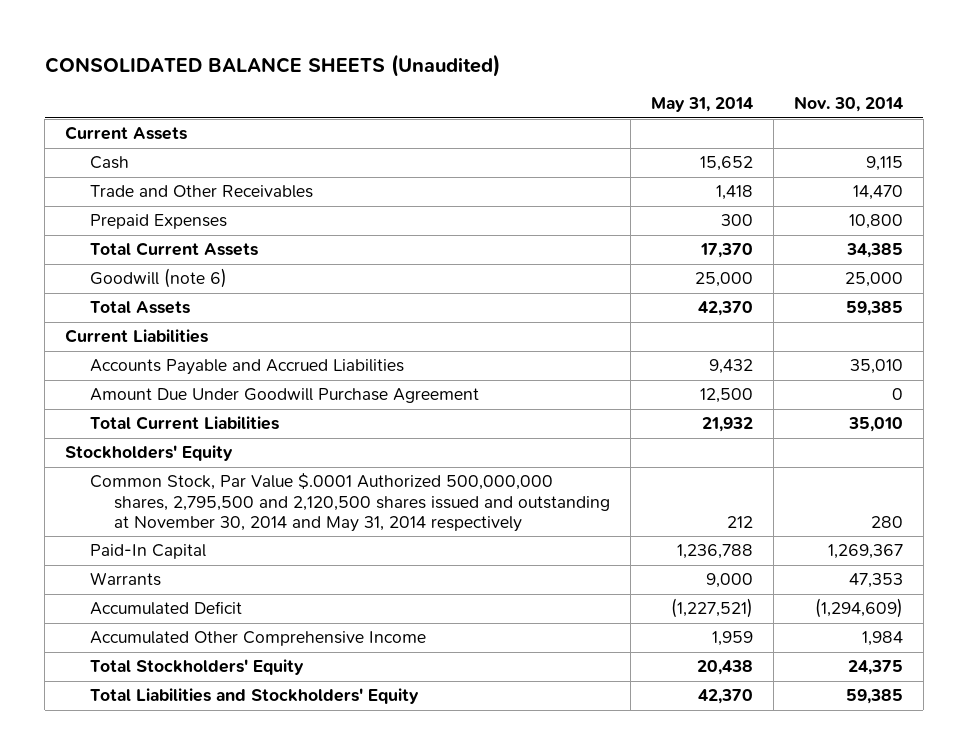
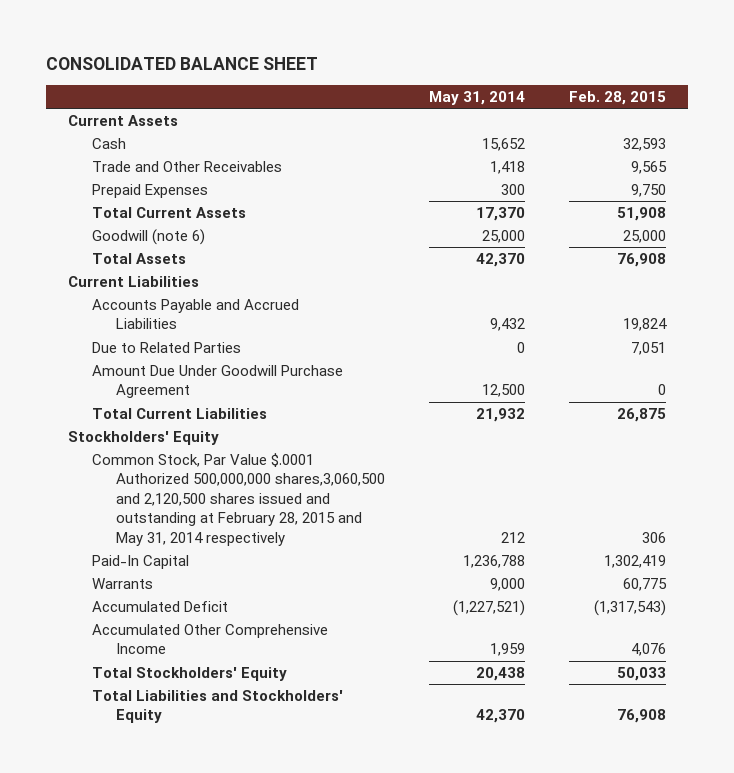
- CONSOLIDATED BALANCE SHEETS (Unaudited)
+ CONSOLIDATED BALANCE SHEET
- | May 31, 2014 | Nov. 30, 2014
+ | May 31, 2014 | Feb. 28, 2015
+ Due to Related Parties | 0 | 7,051
- Common Stock, Par Value $.0001 Authorized 500,000,000 shares, 2,795,500 and 2,120,500 shares issued and outstanding at November 30, 2014 and May 31, 2014 respectively | 212 | 280
+ Common Stock, Par Value $.0001 Authorized 500,000,000 shares,3,060,500 and 2,120,500 shares issued and outstanding at February 28, 2015 and May 31, 2014 respectively | 212 | 306

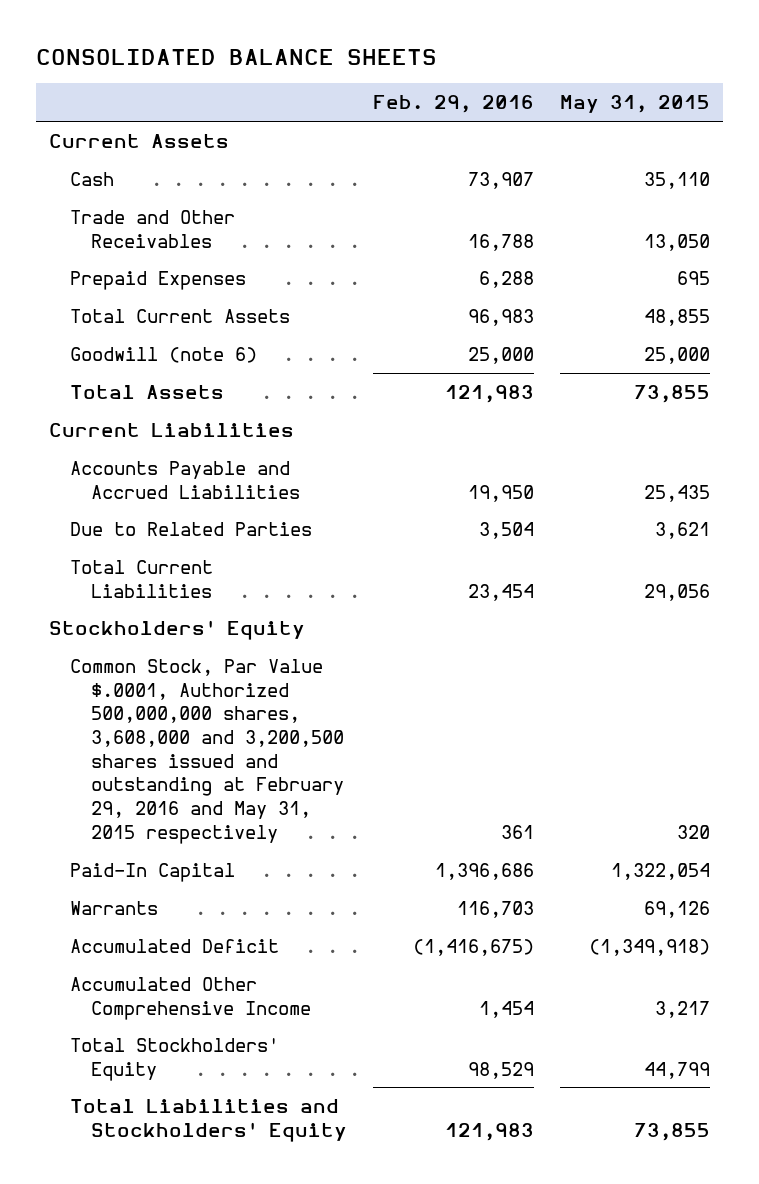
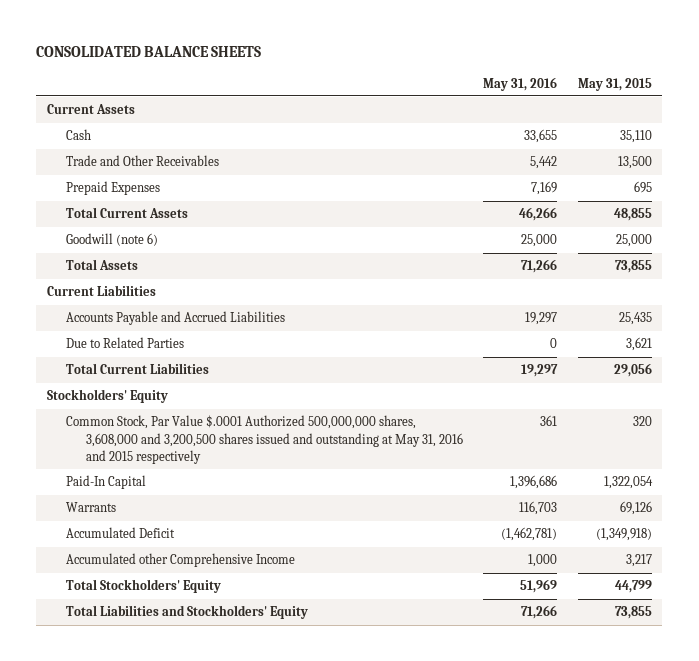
- | Feb. 29, 2016 | May 31, 2015
+ | May 31, 2016 | May 31, 2015
- Trade and Other Receivables | 16,788 | 13,050
+ Trade and Other Receivables | 5,442 | 13,500
- Common Stock, Par Value $.0001, Authorized 500,000,000 shares, 3,608,000 and 3,200,500 shares issued and outstanding at February 29, 2016 and May 31, 2015 respectively | 361 | 320
+ Common Stock, Par Value $.0001 Authorized 500,000,000 shares, 3,608,000 and 3,200,500 shares issued and outstanding at May 31, 2016 and 2015 respectively | 361 | 320
- Accumulated Other Comprehensive Income | 1,454 | 3,217
+ Accumulated other Comprehensive Income | 1,000 | 3,217

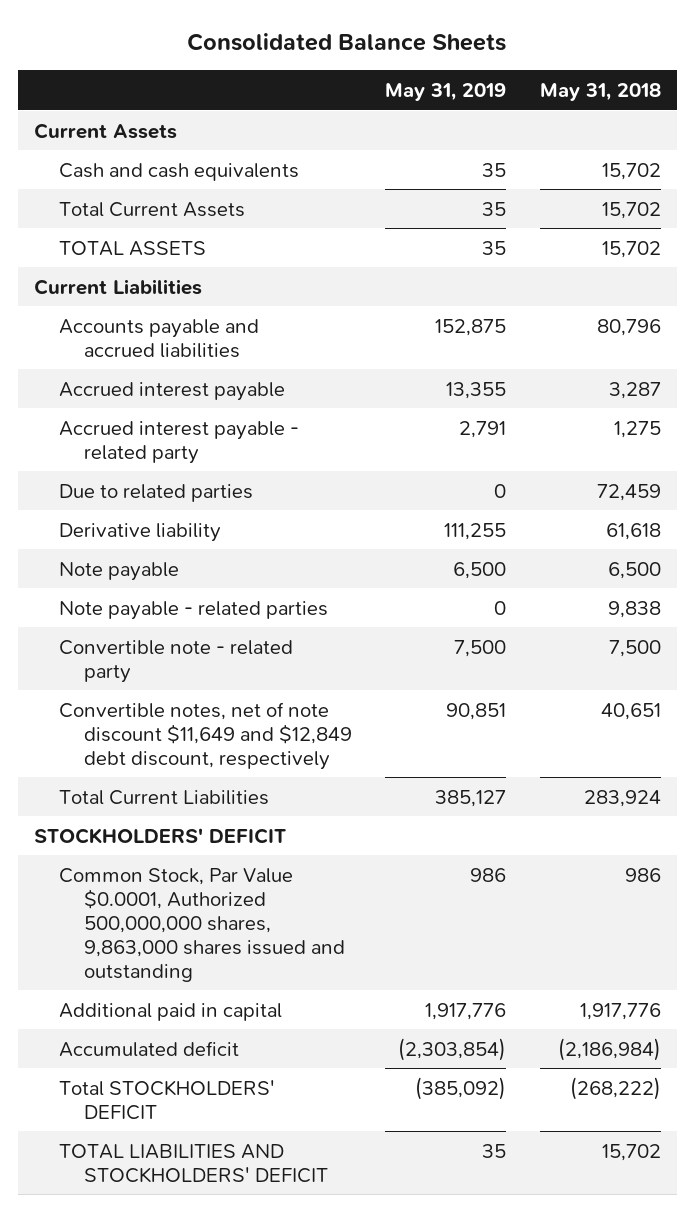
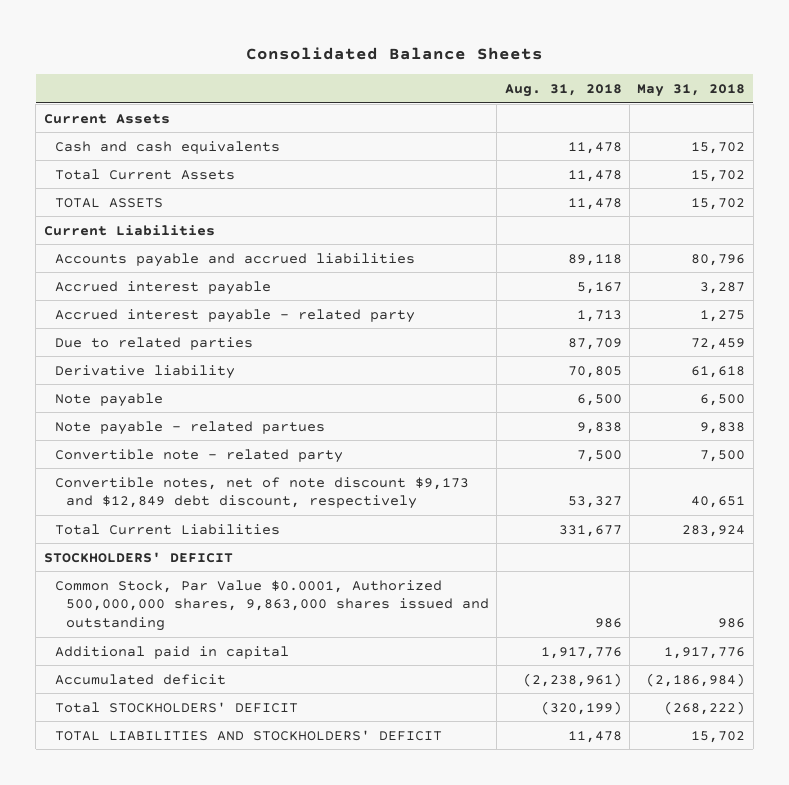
- | May 31, 2019 | May 31, 2018
+ | Aug. 31, 2018 | May 31, 2018
- Note payable - related parties | 0 | 9,838
+ Note payable - related partues | 9,838 | 9,838
- Convertible notes, net of note discount $11,649 and $12,849 debt discount, respectively | 90,851 | 40,651
+ Convertible notes, net of note discount $9,173 and $12,849 debt discount, respectively | 53,327 | 40,651

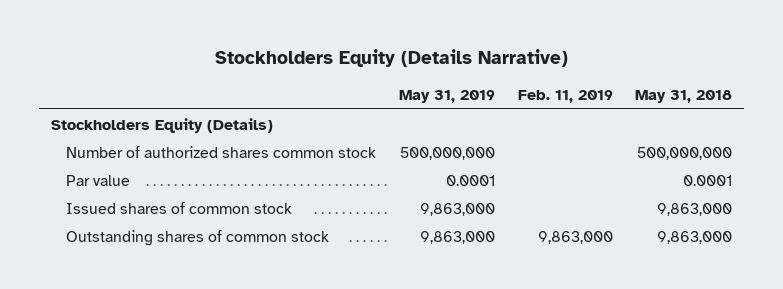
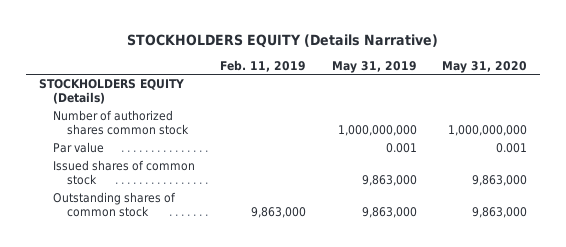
- Stockholders Equity (Details Narrative)
+ STOCKHOLDERS EQUITY (Details Narrative)
- | May 31, 2019 | Feb. 11, 2019 | May 31, 2018
+ | Feb. 11, 2019 | May 31, 2019 | May 31, 2020
- Stockholders Equity (Details)
- Number of authorized shares common stock | 500,000,000 | | 500,000,000
- Par value | 0.0001 | | 0.0001
+ STOCKHOLDERS EQUITY (Details)
+ Number of authorized shares common stock | | 1,000,000,000 | 1,000,000,000
+ Par value | | 0.001 | 0.001

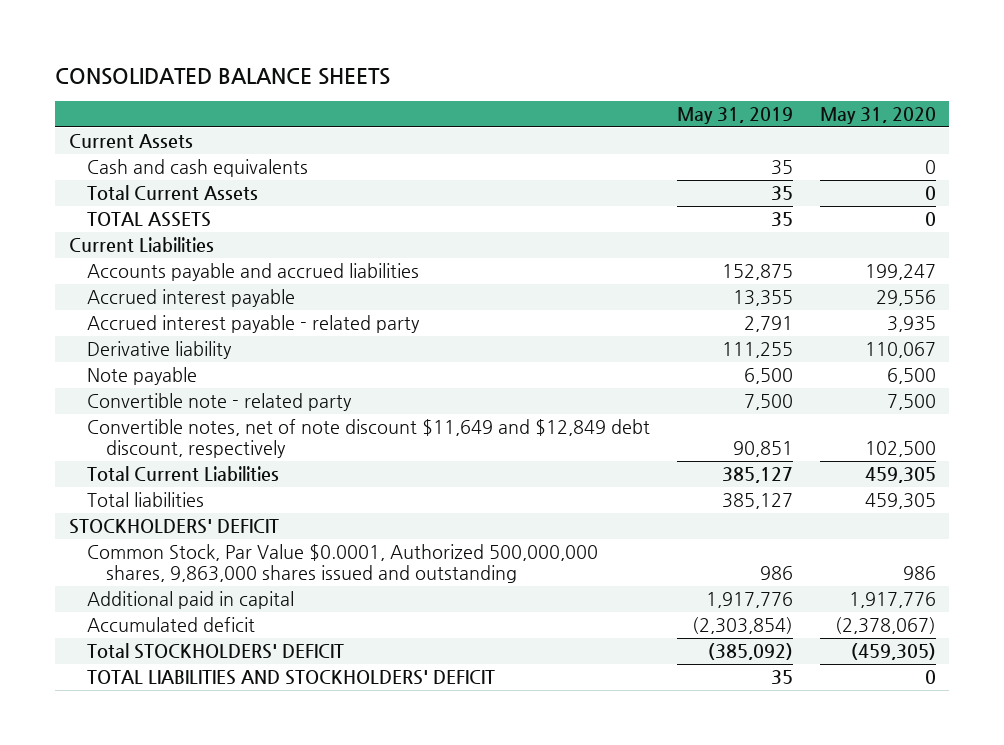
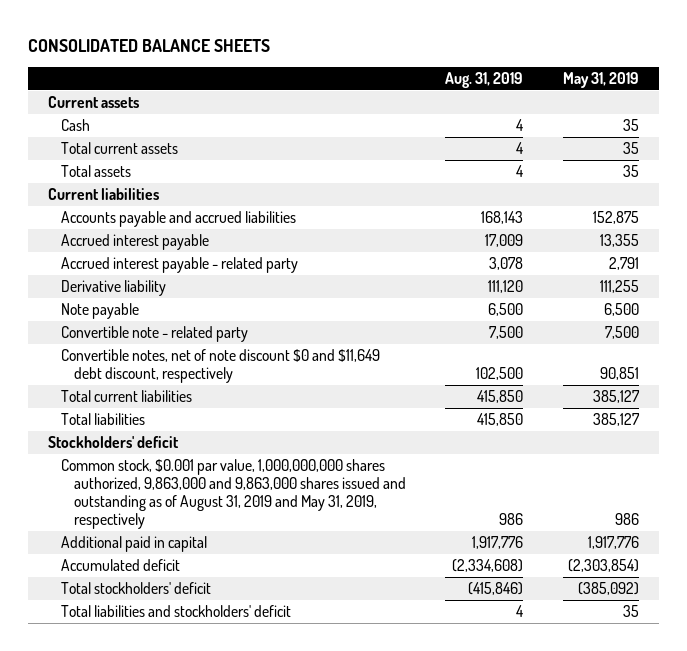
- | May 31, 2019 | May 31, 2020
+ | Aug. 31, 2019 | May 31, 2019
- Current Assets
- Cash and cash equivalents | 35 | 0
- Total Current Assets | 35 | 0
- TOTAL ASSETS | 35 | 0
- Current Liabilities
+ Current assets
+ Cash | 4 | 35
+ Total current assets | 4 | 35
+ Total assets | 4 | 35
+ Current liabilities
- Convertible notes, net of note discount $11,649 and $12,849 debt discount, respectively | 90,851 | 102,500
- Total Current Liabilities | 385,127 | 459,305
+ Convertible notes, net of note discount $0 and $11,649 debt discount, respectively | 102,500 | 90,851
+ Total current liabilities | 415,850 | 385,127
- STOCKHOLDERS' DEFICIT
- Common Stock, Par Value $0.0001, Authorized 500,000,000 shares, 9,863,000 shares issued and outstanding | 986 | 986
+ Stockholders' deficit
+ Common stock, $0.001 par value, 1,000,000,000 shares authorized, 9,863,000 and 9,863,000 shares issued and outstanding as of August 31, 2019 and May 31, 2019, respectively | 986 | 986
- Total STOCKHOLDERS' DEFICIT | (385,092) | (459,305)
- TOTAL LIABILITIES AND STOCKHOLDERS' DEFICIT | 35 | 0
+ Total stockholders' deficit | (415,846) | (385,092)
+ Total liabilities and stockholders' deficit | 4 | 35

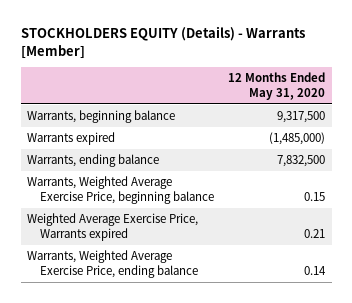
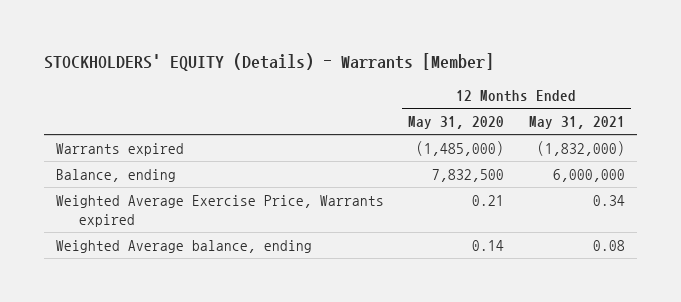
- STOCKHOLDERS EQUITY (Details) - Warrants [Member]
+ STOCKHOLDERS' EQUITY (Details) - Warrants [Member]
- | 12 Months Ended May 31, 2020
+ | 12 Months Ended May 31, 2020 | 12 Months Ended May 31, 2021
- Warrants, beginning balance | 9,317,500
- Warrants, ending balance | 7,832,500
- Warrants, Weighted Average Exercise Price, beginning balance | 0.15
+ Balance, ending | 7,832,500 | 6,000,000
- Warrants, Weighted Average Exercise Price, ending balance | 0.14
+ Weighted Average balance, ending | 0.14 | 0.08

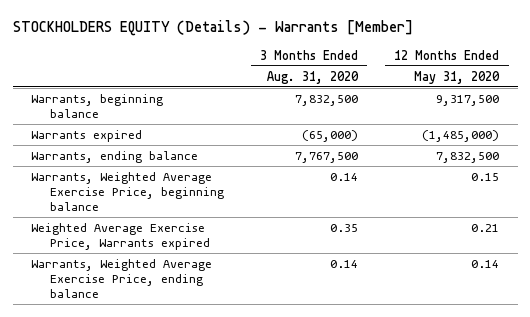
- STOCKHOLDERS' EQUITY (Details) - Warrants [Member]
+ STOCKHOLDERS EQUITY (Details) - Warrants [Member]
- | 12 Months Ended May 31, 2020 | 12 Months Ended May 31, 2021
+ | 3 Months Ended Aug. 31, 2020 | 12 Months Ended May 31, 2020
+ Warrants, beginning balance | 7,832,500 | 9,317,500
- Balance, ending | 7,832,500 | 6,000,000
+ Warrants, ending balance | 7,767,500 | 7,832,500
+ Warrants, Weighted Average Exercise Price, beginning balance | 0.14 | 0.15
- Weighted Average balance, ending | 0.14 | 0.08
+ Warrants, Weighted Average Exercise Price, ending balance | 0.14 | 0.14

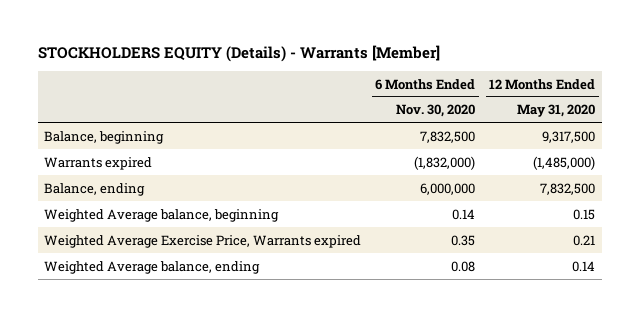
- | 3 Months Ended Aug. 31, 2020 | 12 Months Ended May 31, 2020
+ | 6 Months Ended Nov. 30, 2020 | 12 Months Ended May 31, 2020
- Warrants, beginning balance | 7,832,500 | 9,317,500
+ Balance, beginning | 7,832,500 | 9,317,500
- Warrants, ending balance | 7,767,500 | 7,832,500
- Warrants, Weighted Average Exercise Price, beginning balance | 0.14 | 0.15
+ Balance, ending | 6,000,000 | 7,832,500
+ Weighted Average balance, beginning | 0.14 | 0.15
- Warrants, Weighted Average Exercise Price, ending balance | 0.14 | 0.14
+ Weighted Average balance, ending | 0.08 | 0.14

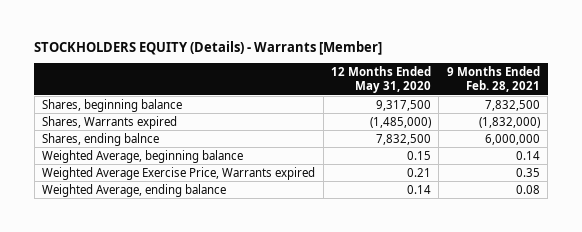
- | 6 Months Ended Nov. 30, 2020 | 12 Months Ended May 31, 2020
+ | 12 Months Ended May 31, 2020 | 9 Months Ended Feb. 28, 2021
- Balance, beginning | 7,832,500 | 9,317,500
- Warrants expired | (1,832,000) | (1,485,000)
- Balance, ending | 6,000,000 | 7,832,500
- Weighted Average balance, beginning | 0.14 | 0.15
+ Shares, beginning balance | 9,317,500 | 7,832,500
+ Shares, Warrants expired | (1,485,000) | (1,832,000)
+ Shares, ending balnce | 7,832,500 | 6,000,000
+ Weighted Average, beginning balance | 0.15 | 0.14
- Weighted Average balance, ending | 0.08 | 0.14
+ Weighted Average, ending balance | 0.14 | 0.08

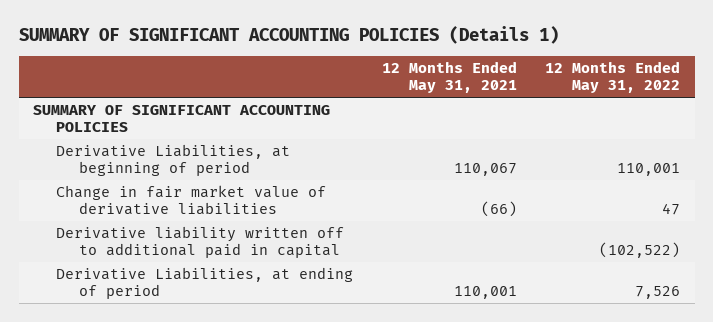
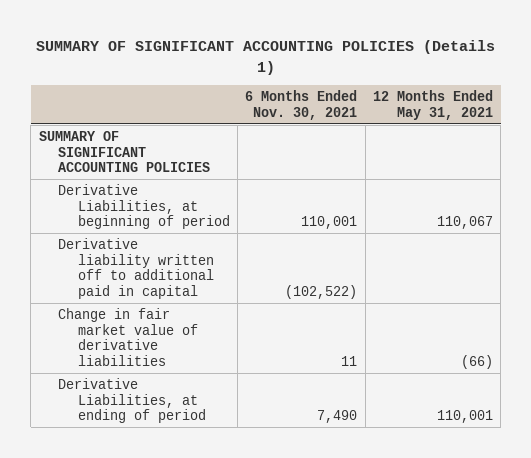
- | 12 Months Ended May 31, 2021 | 12 Months Ended May 31, 2022
+ | 6 Months Ended Nov. 30, 2021 | 12 Months Ended May 31, 2021
moved down: Change in fair market value of derivative liabilities | 11 | (66)

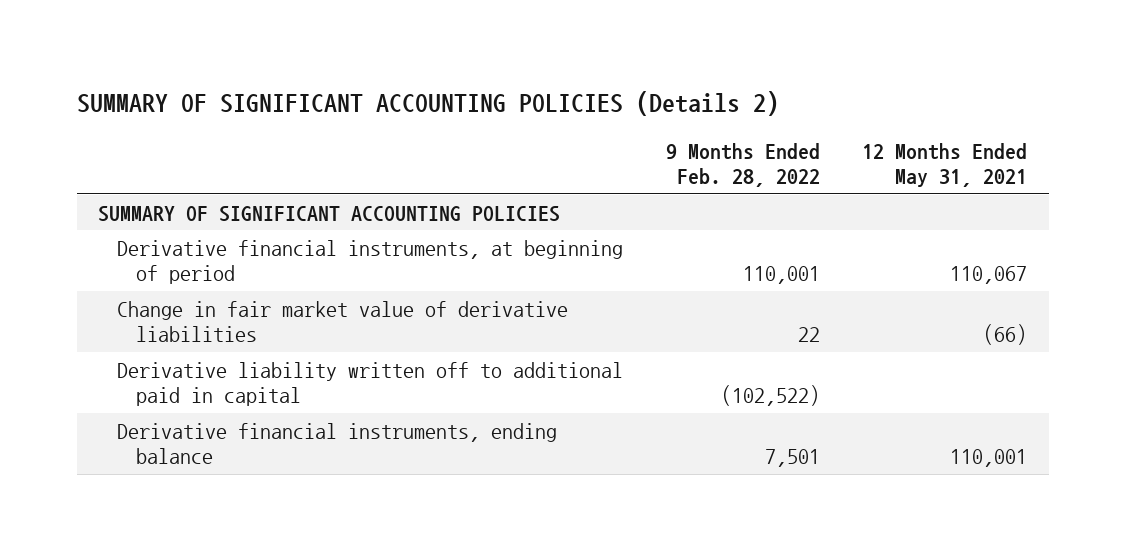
- SUMMARY OF SIGNIFICANT ACCOUNTING POLICIES (Details 1)
+ SUMMARY OF SIGNIFICANT ACCOUNTING POLICIES (Details 2)
- | 6 Months Ended Nov. 30, 2021 | 12 Months Ended May 31, 2021
+ | 9 Months Ended Feb. 28, 2022 | 12 Months Ended May 31, 2021
- Derivative Liabilities, at beginning of period | 110,001 | 110,067
+ Derivative financial instruments, at beginning of period | 110,001 | 110,067
- Derivative Liabilities, at ending of period | 7,490 | 110,001
moved down: Derivative liability written off to additional paid in capital | (102,522) |
+ Derivative financial instruments, ending balance | 7,501 | 110,001

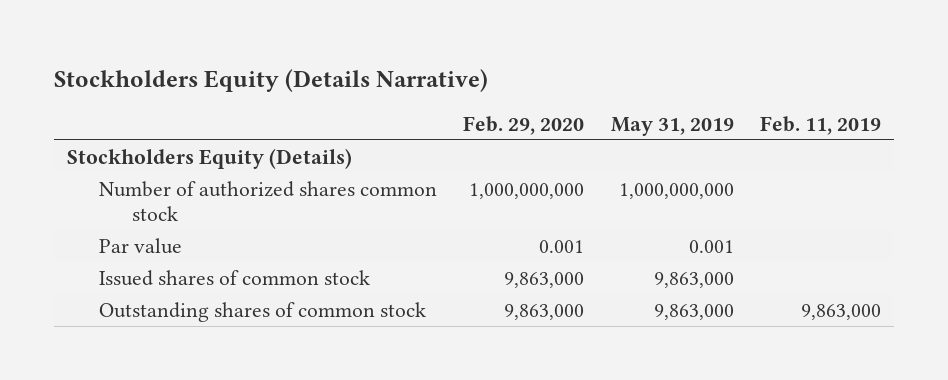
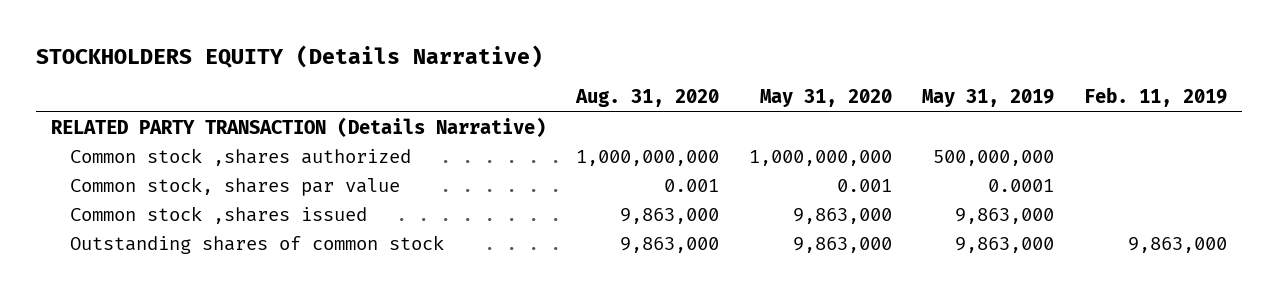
- Stockholders Equity (Details Narrative)
+ STOCKHOLDERS EQUITY (Details Narrative)
- | Feb. 29, 2020 | May 31, 2019 | Feb. 11, 2019
+ | Aug. 31, 2020 | May 31, 2020 | May 31, 2019 | Feb. 11, 2019
- Stockholders Equity (Details)
- Number of authorized shares common stock | 1,000,000,000 | 1,000,000,000 |
- Par value | 0.001 | 0.001 |
- Issued shares of common stock | 9,863,000 | 9,863,000 |
+ RELATED PARTY TRANSACTION (Details Narrative)
+ Common stock ,shares authorized | 1,000,000,000 | 1,000,000,000 | 500,000,000 |
+ Common stock, shares par value | 0.001 | 0.001 | 0.0001 |
+ Common stock ,shares issued | 9,863,000 | 9,863,000 | 9,863,000 |

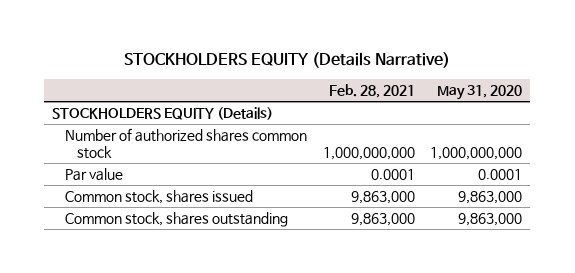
- | Aug. 31, 2020 | May 31, 2020 | May 31, 2019 | Feb. 11, 2019
+ | Feb. 28, 2021 | May 31, 2020
- RELATED PARTY TRANSACTION (Details Narrative)
- Common stock ,shares authorized | 1,000,000,000 | 1,000,000,000 | 500,000,000 |
- Common stock, shares par value | 0.001 | 0.001 | 0.0001 |
- Common stock ,shares issued | 9,863,000 | 9,863,000 | 9,863,000 |
- Outstanding shares of common stock | 9,863,000 | 9,863,000 | 9,863,000 | 9,863,000
+ STOCKHOLDERS EQUITY (Details)
+ Number of authorized shares common stock | 1,000,000,000 | 1,000,000,000
+ Par value | 0.0001 | 0.0001
+ Common stock, shares issued | 9,863,000 | 9,863,000
+ Common stock, shares outstanding | 9,863,000 | 9,863,000

